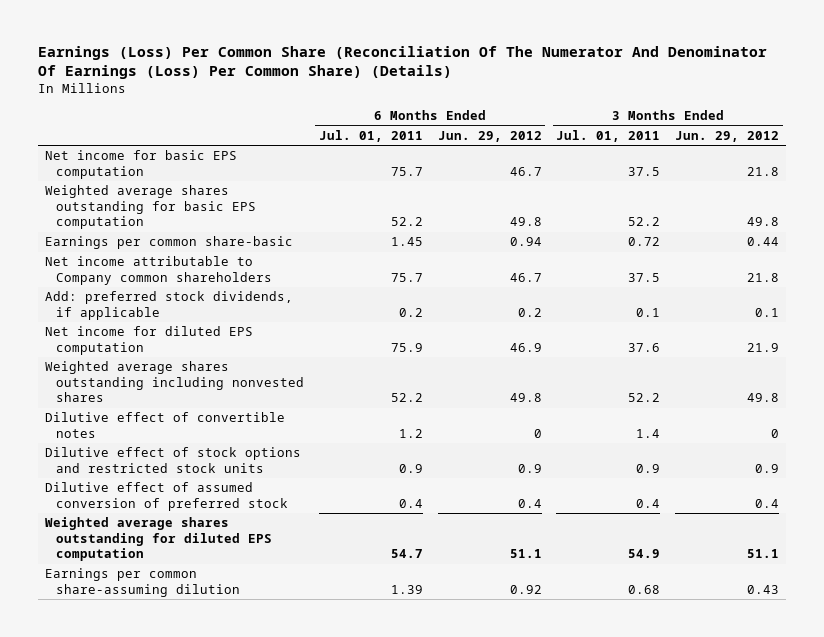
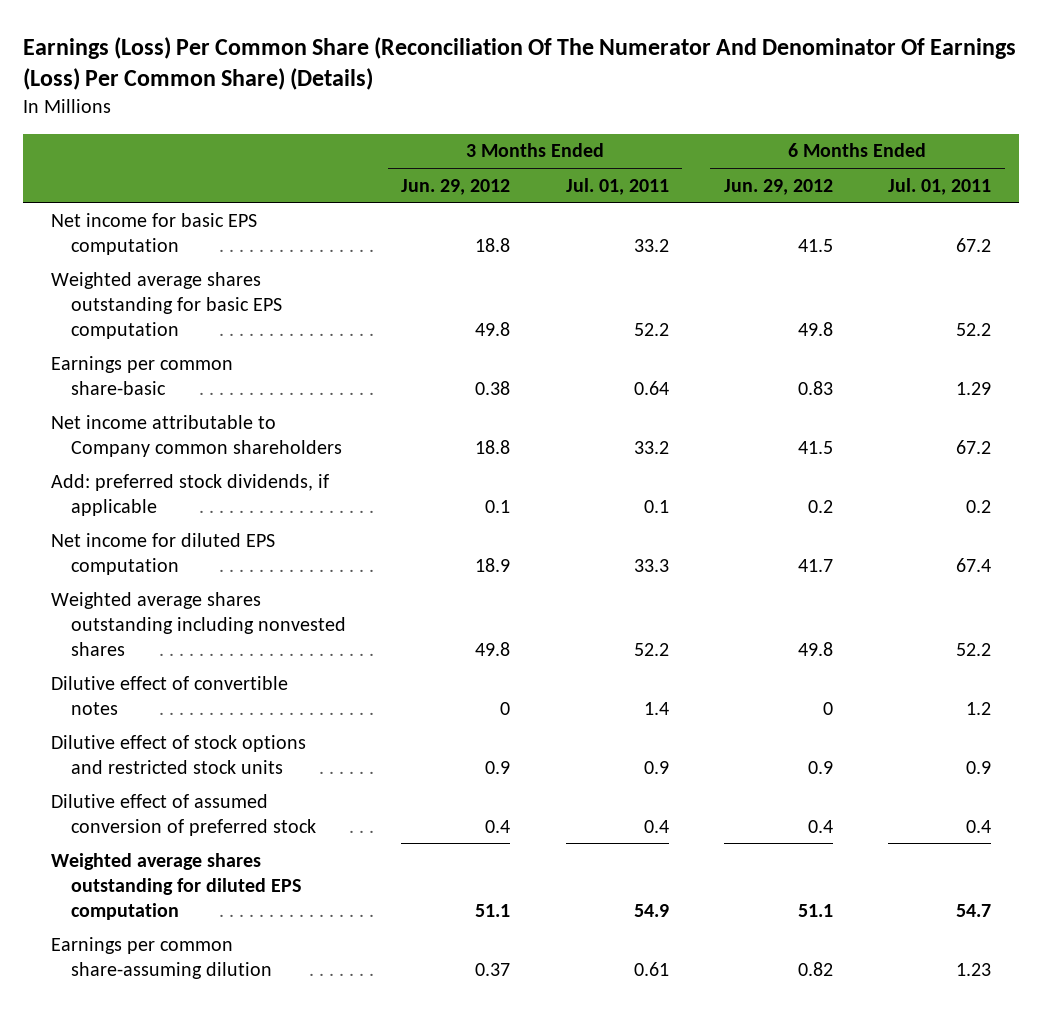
- | 6 Months Ended Jul. 01, 2011 | 6 Months Ended Jun. 29, 2012 | 3 Months Ended Jul. 01, 2011 | 3 Months Ended Jun. 29, 2012
+ | 3 Months Ended Jun. 29, 2012 | 3 Months Ended Jul. 01, 2011 | 6 Months Ended Jun. 29, 2012 | 6 Months Ended Jul. 01, 2011
- Net income for basic EPS computation | 75.7 | 46.7 | 37.5 | 21.8
+ Net income for basic EPS computation | 18.8 | 33.2 | 41.5 | 67.2
- Earnings per common share-basic | 1.45 | 0.94 | 0.72 | 0.44
- Net income attributable to Company common shareholders | 75.7 | 46.7 | 37.5 | 21.8
+ Earnings per common share-basic | 0.38 | 0.64 | 0.83 | 1.29
+ Net income attributable to Company common shareholders | 18.8 | 33.2 | 41.5 | 67.2
- Net income for diluted EPS computation | 75.9 | 46.9 | 37.6 | 21.9
+ Net income for diluted EPS computation | 18.9 | 33.3 | 41.7 | 67.4
- Earnings per common share-assuming dilution | 1.39 | 0.92 | 0.68 | 0.43
+ Earnings per common share-assuming dilution | 0.37 | 0.61 | 0.82 | 1.23

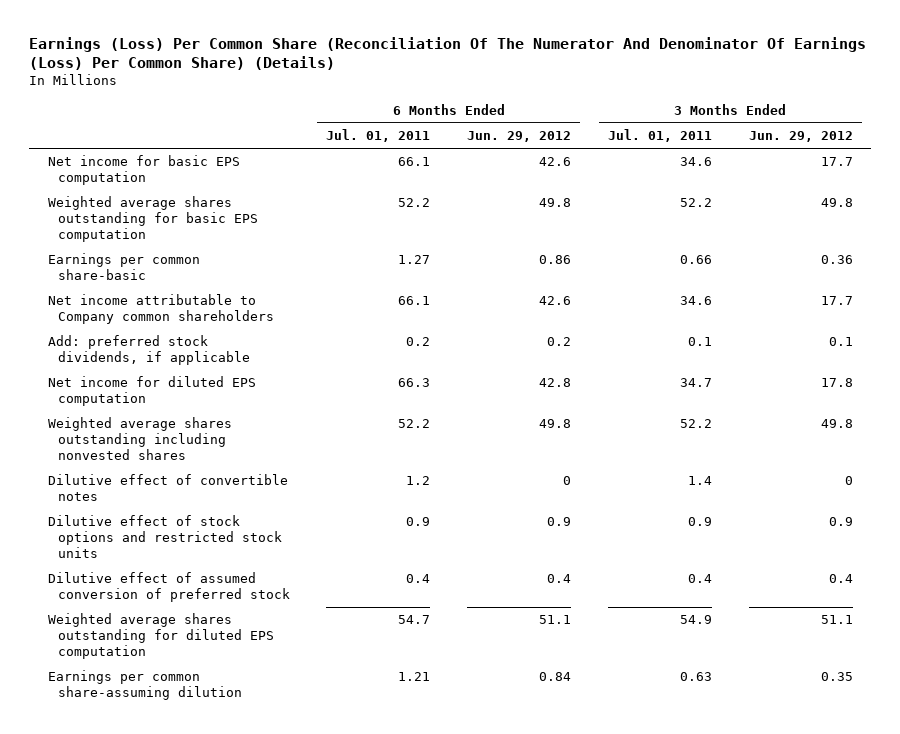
- | 3 Months Ended Jun. 29, 2012 | 3 Months Ended Jul. 01, 2011 | 6 Months Ended Jun. 29, 2012 | 6 Months Ended Jul. 01, 2011
+ | 6 Months Ended Jul. 01, 2011 | 6 Months Ended Jun. 29, 2012 | 3 Months Ended Jul. 01, 2011 | 3 Months Ended Jun. 29, 2012
- Net income for basic EPS computation | 18.8 | 33.2 | 41.5 | 67.2
+ Net income for basic EPS computation | 66.1 | 42.6 | 34.6 | 17.7
- Earnings per common share-basic | 0.38 | 0.64 | 0.83 | 1.29
- Net income attributable to Company common shareholders | 18.8 | 33.2 | 41.5 | 67.2
+ Earnings per common share-basic | 1.27 | 0.86 | 0.66 | 0.36
+ Net income attributable to Company common shareholders | 66.1 | 42.6 | 34.6 | 17.7
- Net income for diluted EPS computation | 18.9 | 33.3 | 41.7 | 67.4
+ Net income for diluted EPS computation | 66.3 | 42.8 | 34.7 | 17.8
- Earnings per common share-assuming dilution | 0.37 | 0.61 | 0.82 | 1.23
+ Earnings per common share-assuming dilution | 1.21 | 0.84 | 0.63 | 0.35

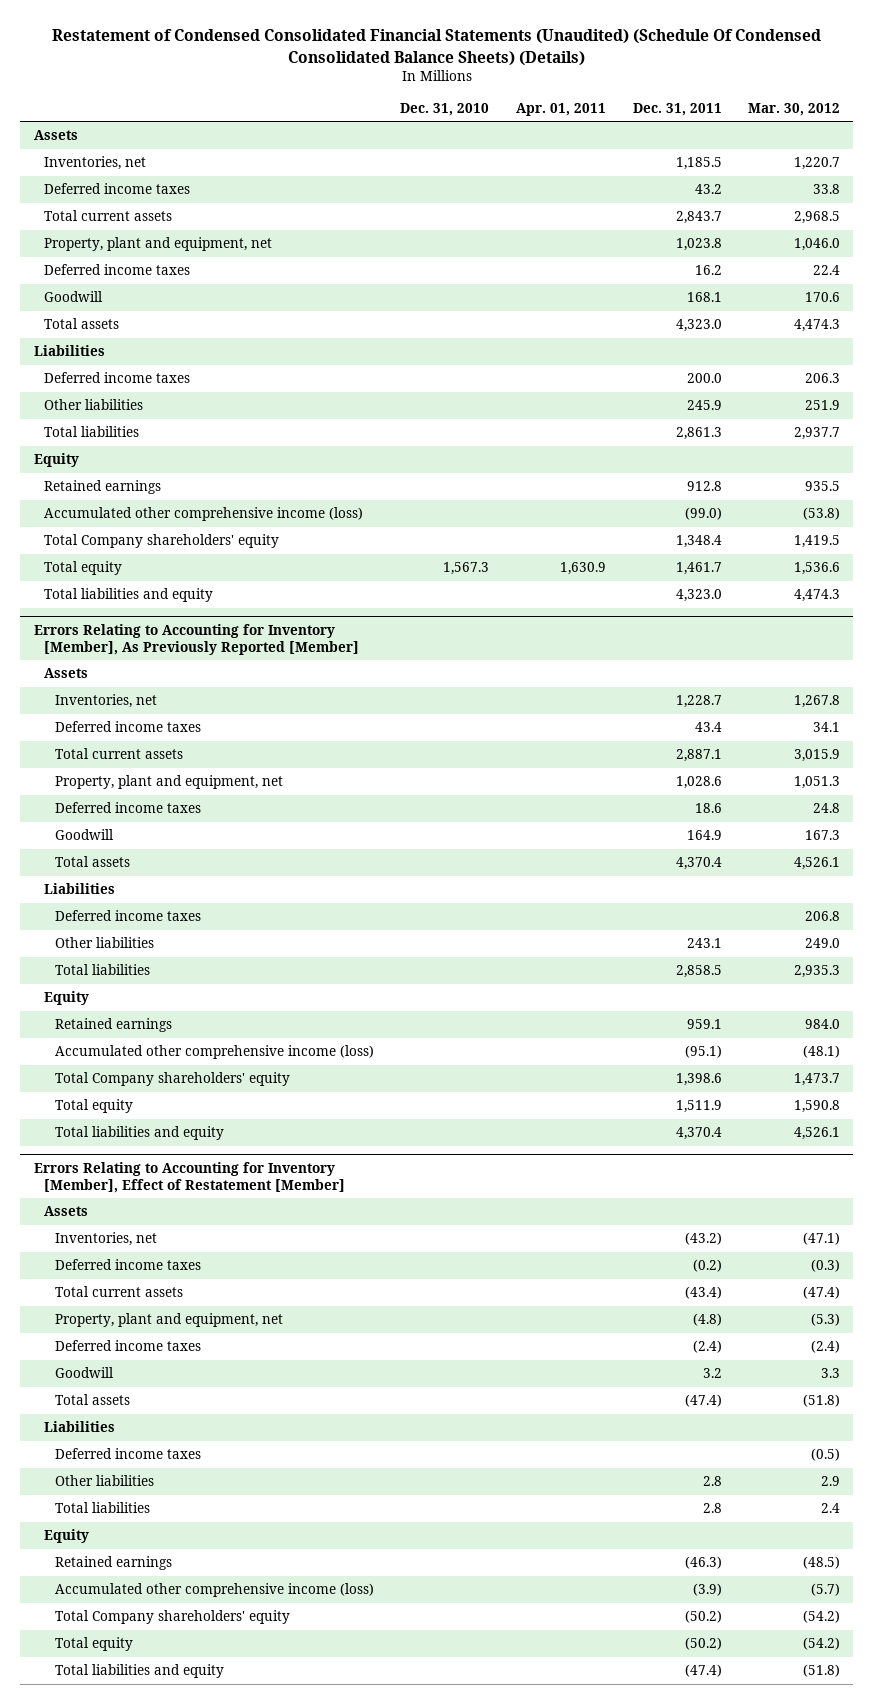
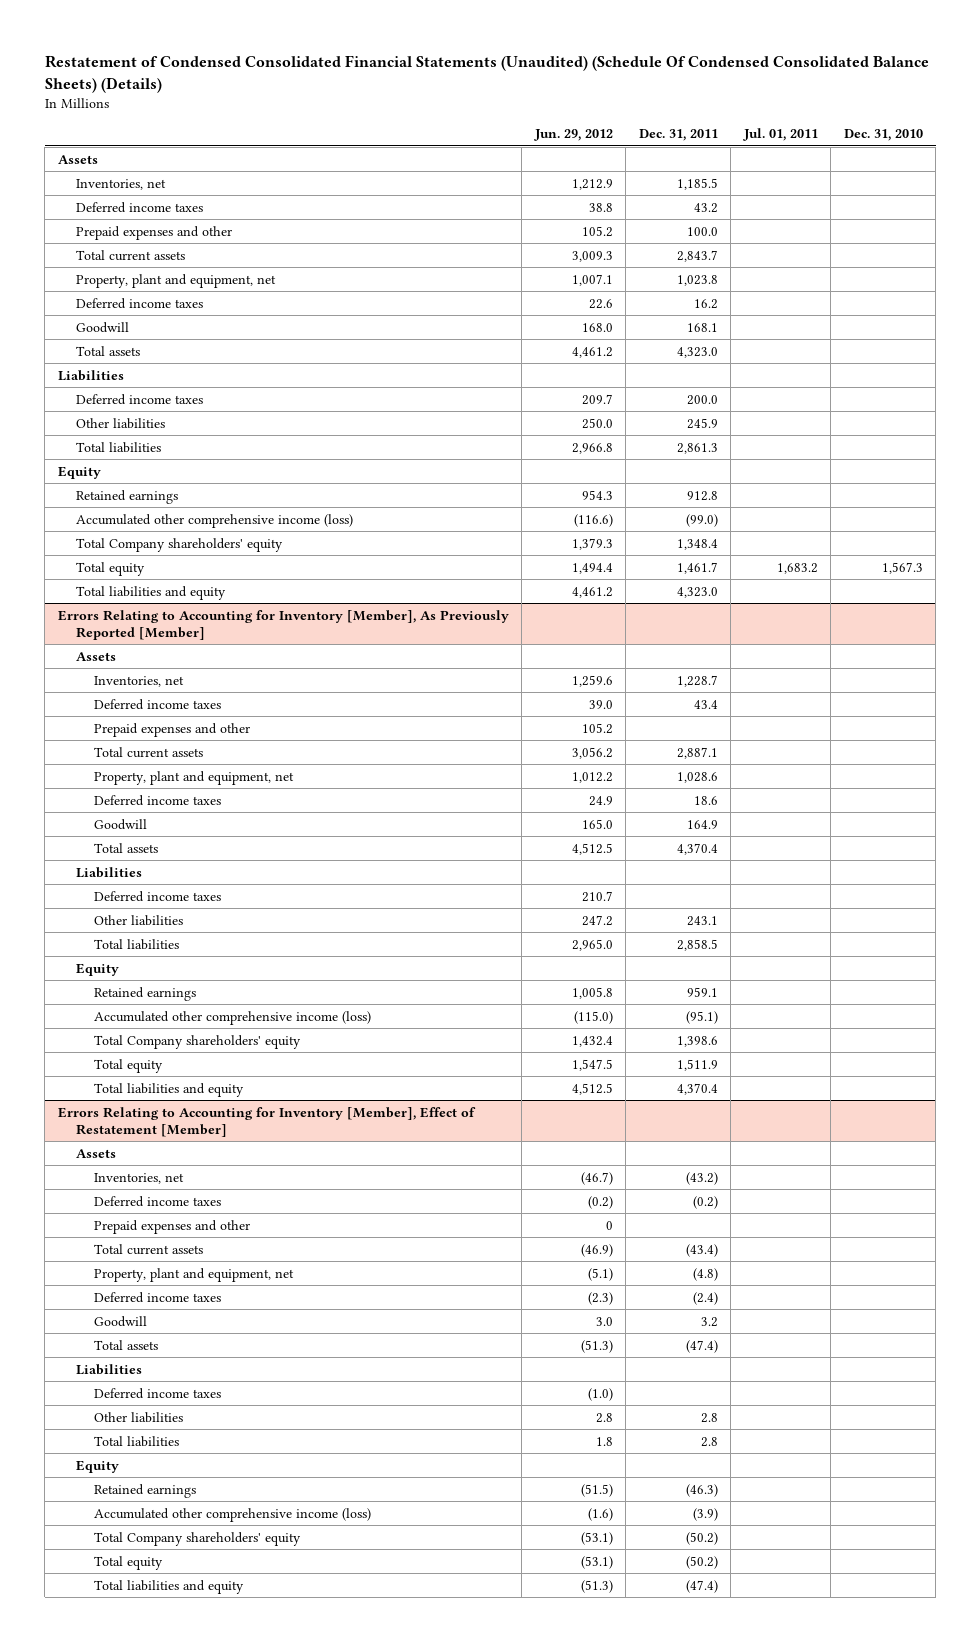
- | Dec. 31, 2010 | Apr. 01, 2011 | Dec. 31, 2011 | Mar. 30, 2012
+ | Jun. 29, 2012 | Dec. 31, 2011 | Jul. 01, 2011 | Dec. 31, 2010
+ Prepaid expenses and other | 105.2 | 100.0 | |
@ Errors Relating to Accounting for Inventory [Member], As Previously Reported [Member]
+ Prepaid expenses and other | 105.2 | | |
@ Errors Relating to Accounting for Inventory [Member], Effect of Restatement [Member]
+ Prepaid expenses and other | 0 | | |

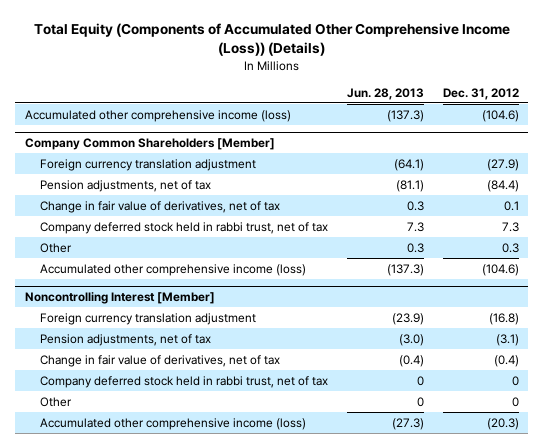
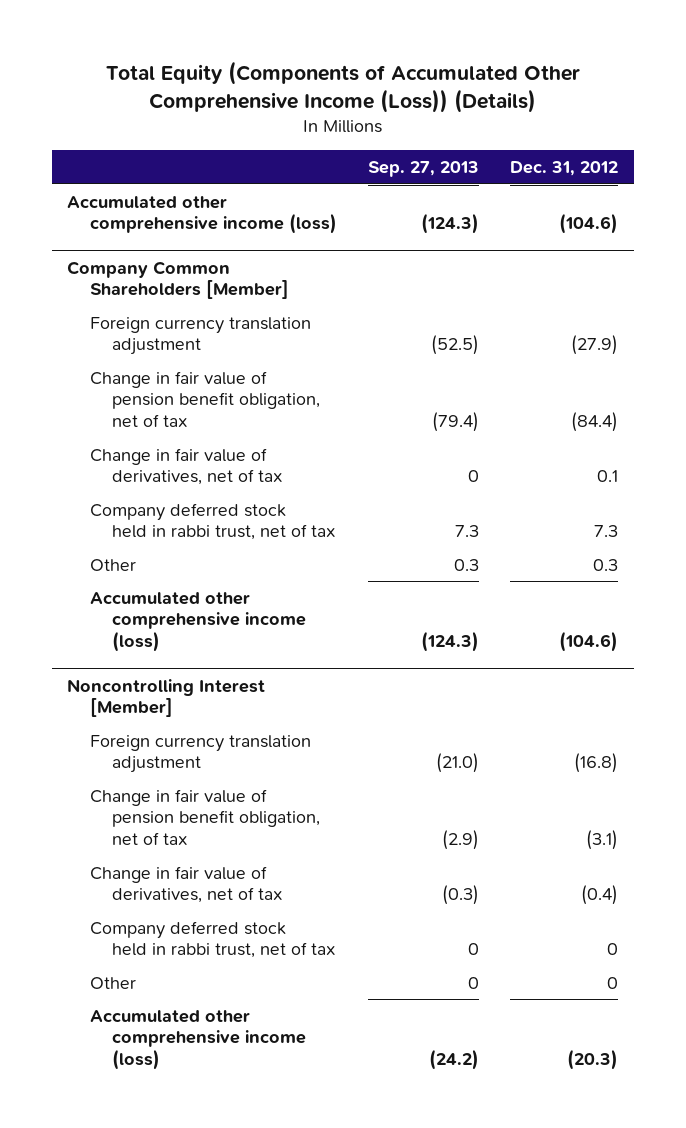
- | Jun. 28, 2013 | Dec. 31, 2012
+ | Sep. 27, 2013 | Dec. 31, 2012
@ Company Common Shareholders [Member]
- Pension adjustments, net of tax | (81.1) | (84.4)
+ Change in fair value of pension benefit obligation, net of tax | (79.4) | (84.4)
@ Noncontrolling Interest [Member]
- Pension adjustments, net of tax | (3.0) | (3.1)
+ Change in fair value of pension benefit obligation, net of tax | (2.9) | (3.1)

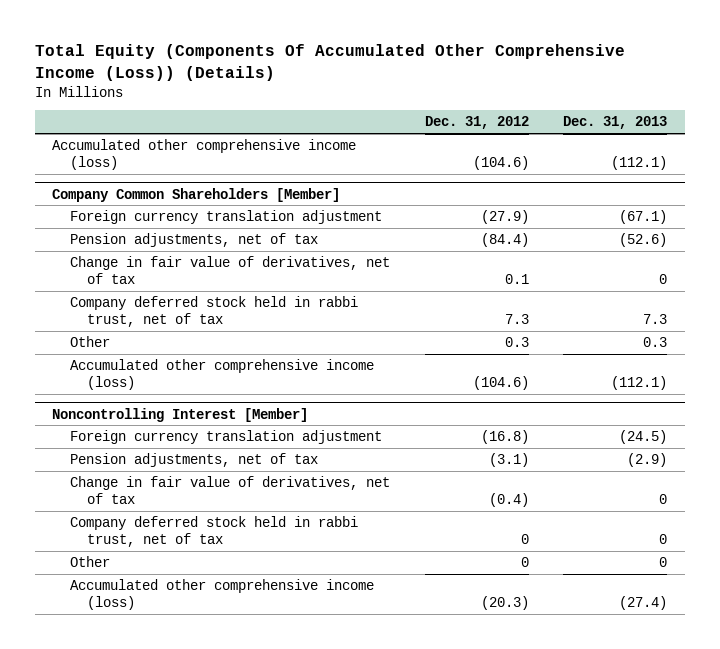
- Total Equity (Components of Accumulated Other Comprehensive Income (Loss)) (Details)
+ Total Equity (Components Of Accumulated Other Comprehensive Income (Loss)) (Details)
- | Sep. 27, 2013 | Dec. 31, 2012
+ | Dec. 31, 2012 | Dec. 31, 2013
@ Company Common Shareholders [Member]
- Change in fair value of pension benefit obligation, net of tax | (79.4) | (84.4)
+ Pension adjustments, net of tax | (84.4) | (52.6)
@ Noncontrolling Interest [Member]
- Change in fair value of pension benefit obligation, net of tax | (2.9) | (3.1)
+ Pension adjustments, net of tax | (3.1) | (2.9)

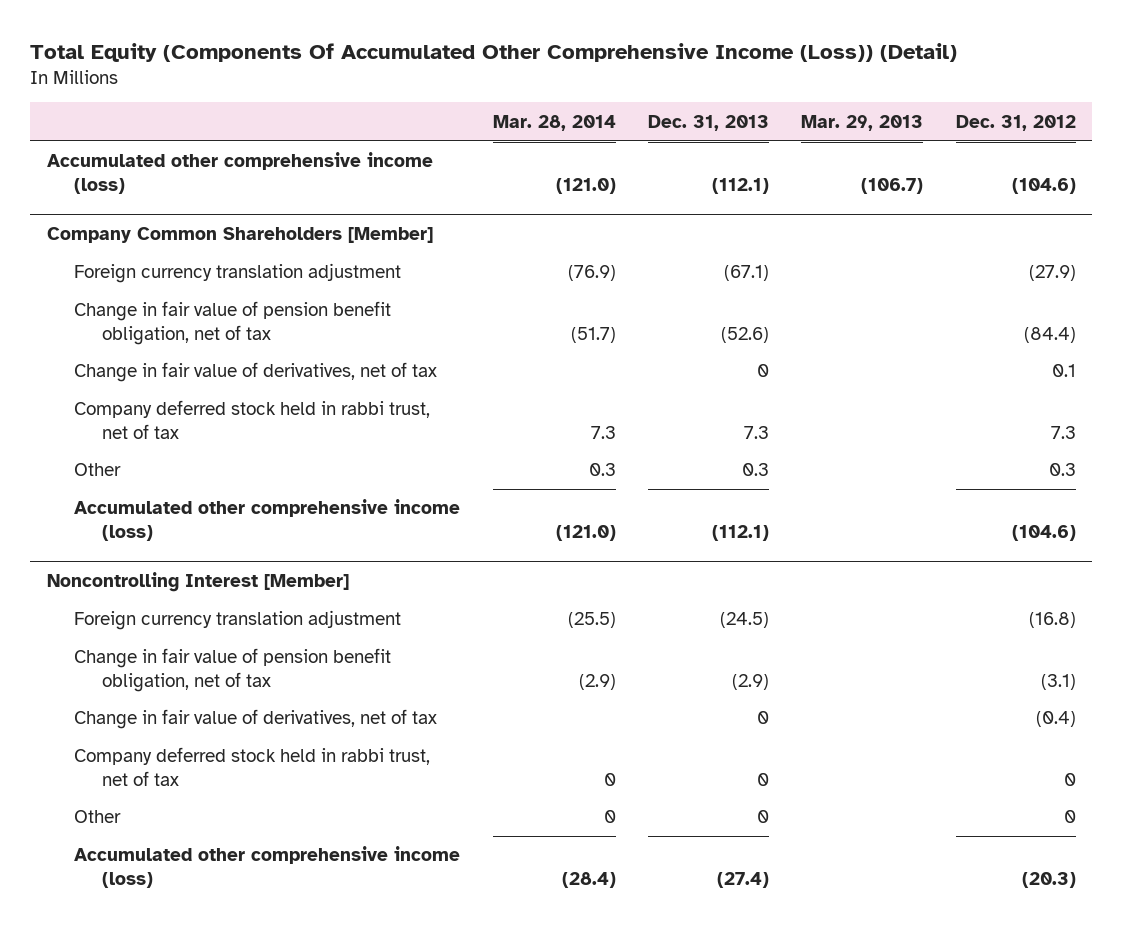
- Total Equity (Components Of Accumulated Other Comprehensive Income (Loss)) (Details)
+ Total Equity (Components Of Accumulated Other Comprehensive Income (Loss)) (Detail)
- | Dec. 31, 2012 | Dec. 31, 2013
+ | Mar. 28, 2014 | Dec. 31, 2013 | Mar. 29, 2013 | Dec. 31, 2012
@ Company Common Shareholders [Member]
- Pension adjustments, net of tax | (84.4) | (52.6)
+ Change in fair value of pension benefit obligation, net of tax | (51.7) | (52.6) | | (84.4)
@ Noncontrolling Interest [Member]
- Pension adjustments, net of tax | (3.1) | (2.9)
+ Change in fair value of pension benefit obligation, net of tax | (2.9) | (2.9) | | (3.1)

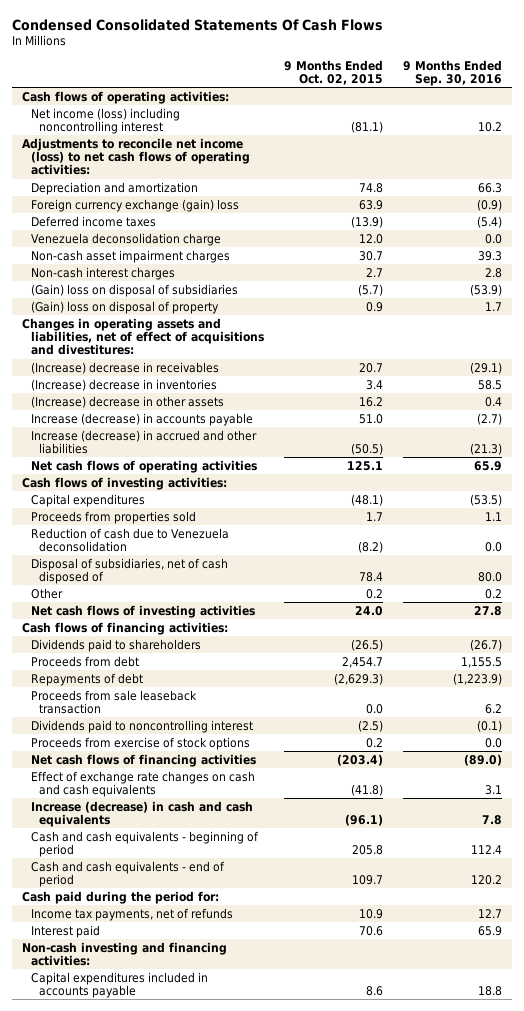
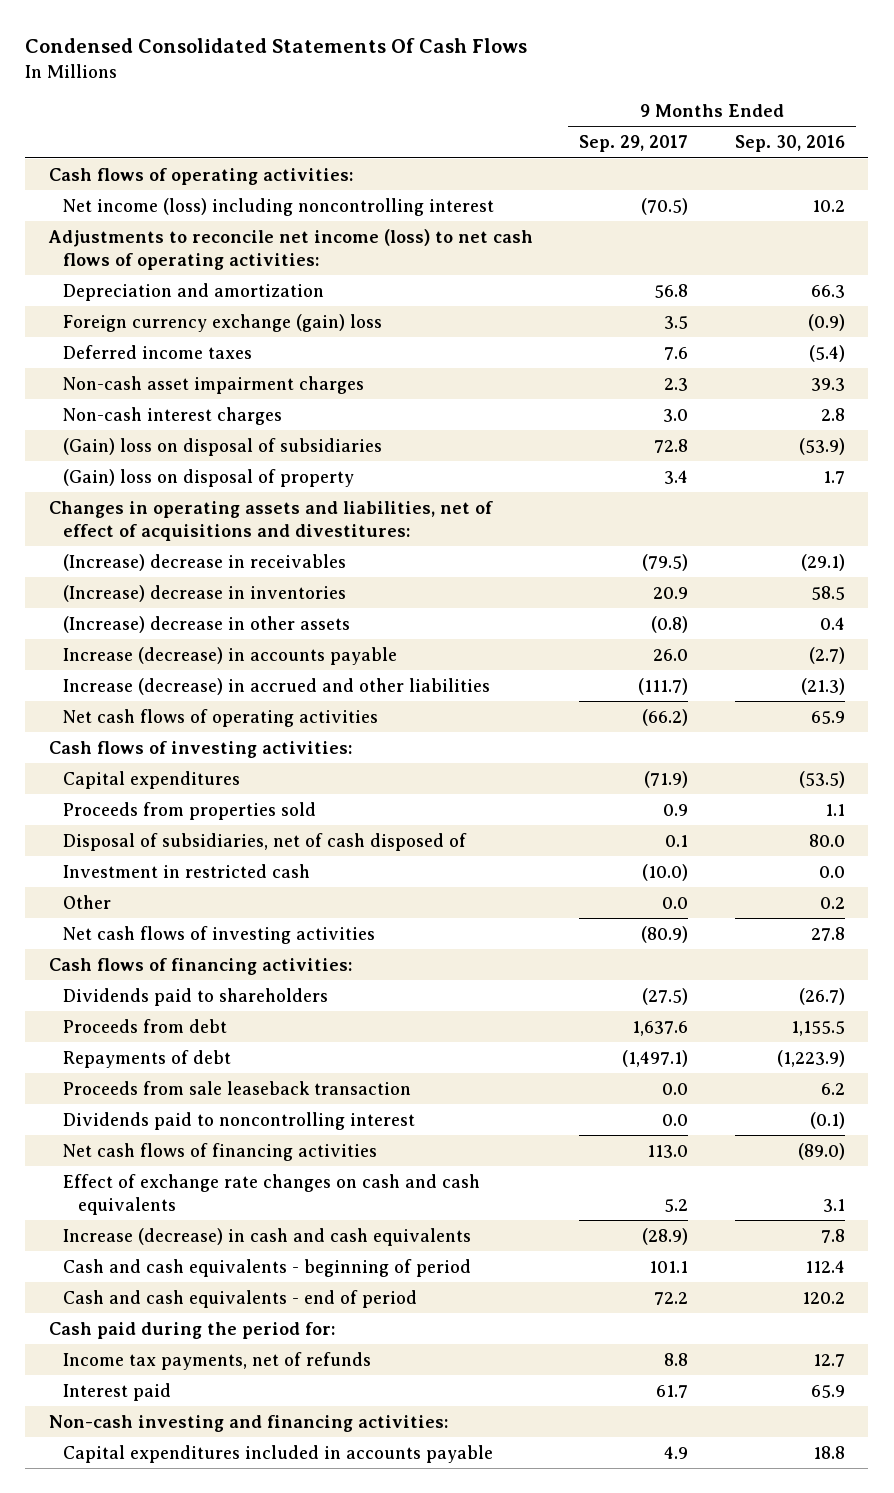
- | 9 Months Ended Oct. 02, 2015 | 9 Months Ended Sep. 30, 2016
+ | 9 Months Ended Sep. 29, 2017 | 9 Months Ended Sep. 30, 2016
- Venezuela deconsolidation charge | 12.0 | 0.0
- Reduction of cash due to Venezuela deconsolidation | (8.2) | 0.0
+ Investment in restricted cash | (10.0) | 0.0
- Proceeds from exercise of stock options | 0.2 | 0.0

